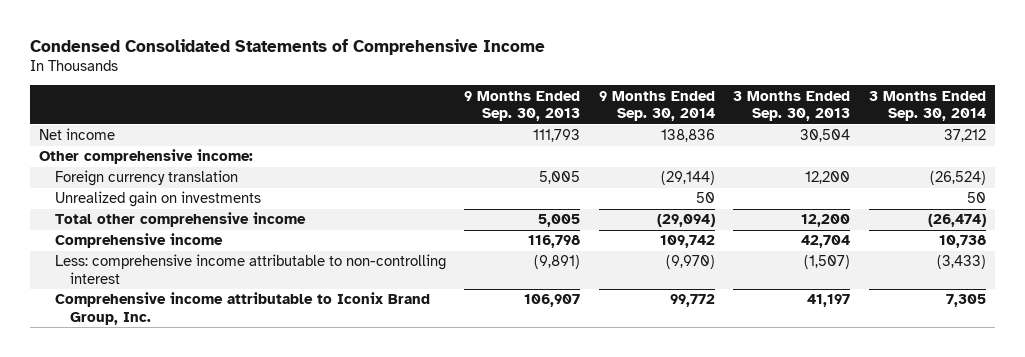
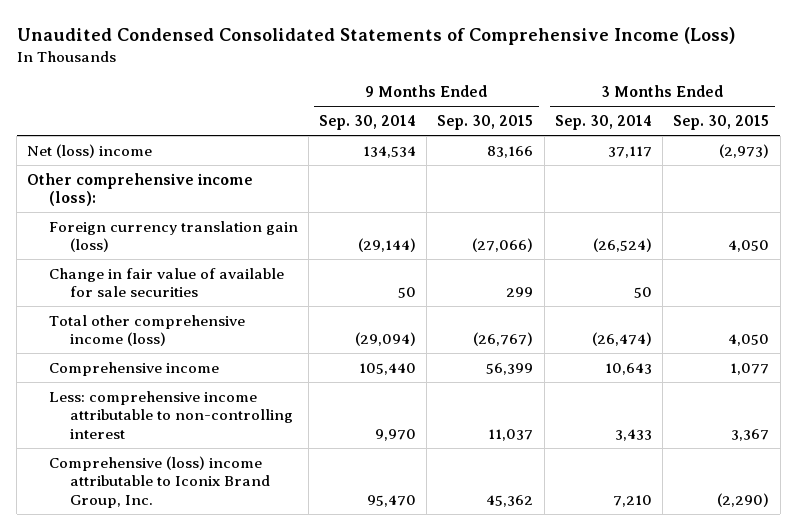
- Condensed Consolidated Statements of Comprehensive Income
+ Unaudited Condensed Consolidated Statements of Comprehensive Income (Loss)
- | 9 Months Ended Sep. 30, 2013 | 9 Months Ended Sep. 30, 2014 | 3 Months Ended Sep. 30, 2013 | 3 Months Ended Sep. 30, 2014
+ | 9 Months Ended Sep. 30, 2014 | 9 Months Ended Sep. 30, 2015 | 3 Months Ended Sep. 30, 2014 | 3 Months Ended Sep. 30, 2015
- Net income | 111,793 | 138,836 | 30,504 | 37,212
- Other comprehensive income:
- Foreign currency translation | 5,005 | (29,144) | 12,200 | (26,524)
- Unrealized gain on investments | | 50 | | 50
- Total other comprehensive income | 5,005 | (29,094) | 12,200 | (26,474)
- Comprehensive income | 116,798 | 109,742 | 42,704 | 10,738
- Less: comprehensive income attributable to non-controlling interest | (9,891) | (9,970) | (1,507) | (3,433)
- Comprehensive income attributable to Iconix Brand Group, Inc. | 106,907 | 99,772 | 41,197 | 7,305
+ Net (loss) income | 134,534 | 83,166 | 37,117 | (2,973)
+ Other comprehensive income (loss):
+ Foreign currency translation gain (loss) | (29,144) | (27,066) | (26,524) | 4,050
+ Change in fair value of available for sale securities | 50 | 299 | 50 |
+ Total other comprehensive income (loss) | (29,094) | (26,767) | (26,474) | 4,050
+ Comprehensive income | 105,440 | 56,399 | 10,643 | 1,077
+ Less: comprehensive income attributable to non-controlling interest | 9,970 | 11,037 | 3,433 | 3,367
+ Comprehensive (loss) income attributable to Iconix Brand Group, Inc. | 95,470 | 45,362 | 7,210 | (2,290)

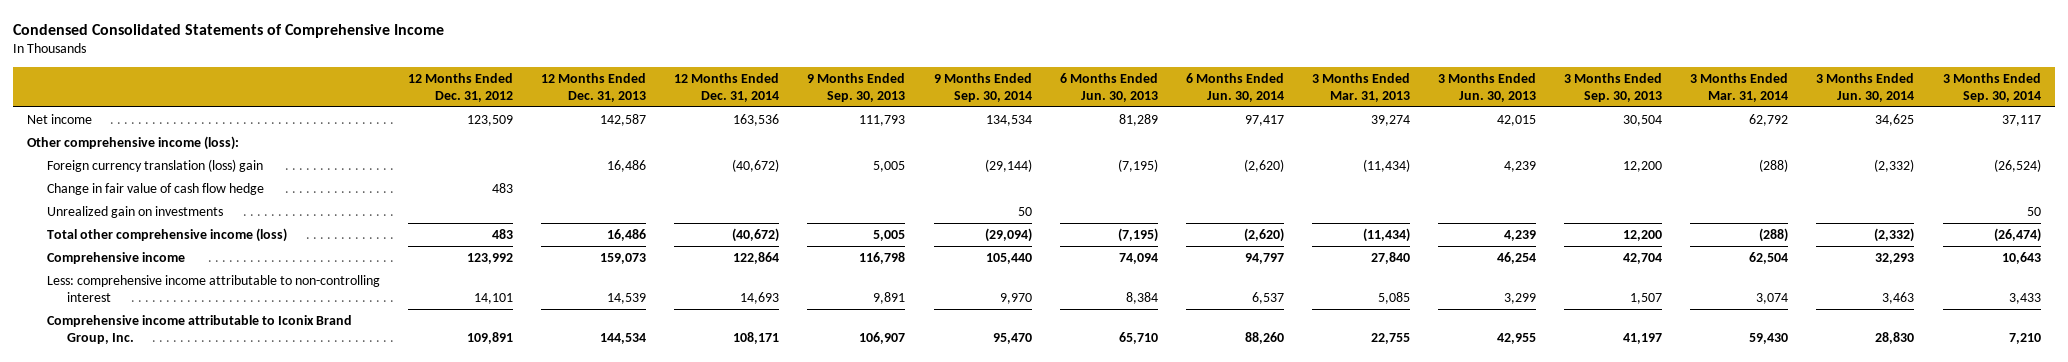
- Unaudited Condensed Consolidated Statements of Comprehensive Income (Loss)
+ Condensed Consolidated Statements of Comprehensive Income
- | 9 Months Ended Sep. 30, 2014 | 9 Months Ended Sep. 30, 2015 | 3 Months Ended Sep. 30, 2014 | 3 Months Ended Sep. 30, 2015
+ | 12 Months Ended Dec. 31, 2012 | 12 Months Ended Dec. 31, 2013 | 12 Months Ended Dec. 31, 2014 | 9 Months Ended Sep. 30, 2013 | 9 Months Ended Sep. 30, 2014 | 6 Months Ended Jun. 30, 2013 | 6 Months Ended Jun. 30, 2014 | 3 Months Ended Mar. 31, 2013 | 3 Months Ended Jun. 30, 2013 | 3 Months Ended Sep. 30, 2013 | 3 Months Ended Mar. 31, 2014 | 3 Months Ended Jun. 30, 2014 | 3 Months Ended Sep. 30, 2014
- Net (loss) income | 134,534 | 83,166 | 37,117 | (2,973)
+ Net income | 123,509 | 142,587 | 163,536 | 111,793 | 134,534 | 81,289 | 97,417 | 39,274 | 42,015 | 30,504 | 62,792 | 34,625 | 37,117
- Foreign currency translation gain (loss) | (29,144) | (27,066) | (26,524) | 4,050
- Change in fair value of available for sale securities | 50 | 299 | 50 |
+ Foreign currency translation (loss) gain | | 16,486 | (40,672) | 5,005 | (29,144) | (7,195) | (2,620) | (11,434) | 4,239 | 12,200 | (288) | (2,332) | (26,524)
+ Change in fair value of cash flow hedge | 483 | | | | | | | | | | | |
+ Unrealized gain on investments | | | | | 50 | | | | | | | | 50
- Comprehensive (loss) income attributable to Iconix Brand Group, Inc. | 95,470 | 45,362 | 7,210 | (2,290)
+ Comprehensive income attributable to Iconix Brand Group, Inc. | 109,891 | 144,534 | 108,171 | 106,907 | 95,470 | 65,710 | 88,260 | 22,755 | 42,955 | 41,197 | 59,430 | 28,830 | 7,210

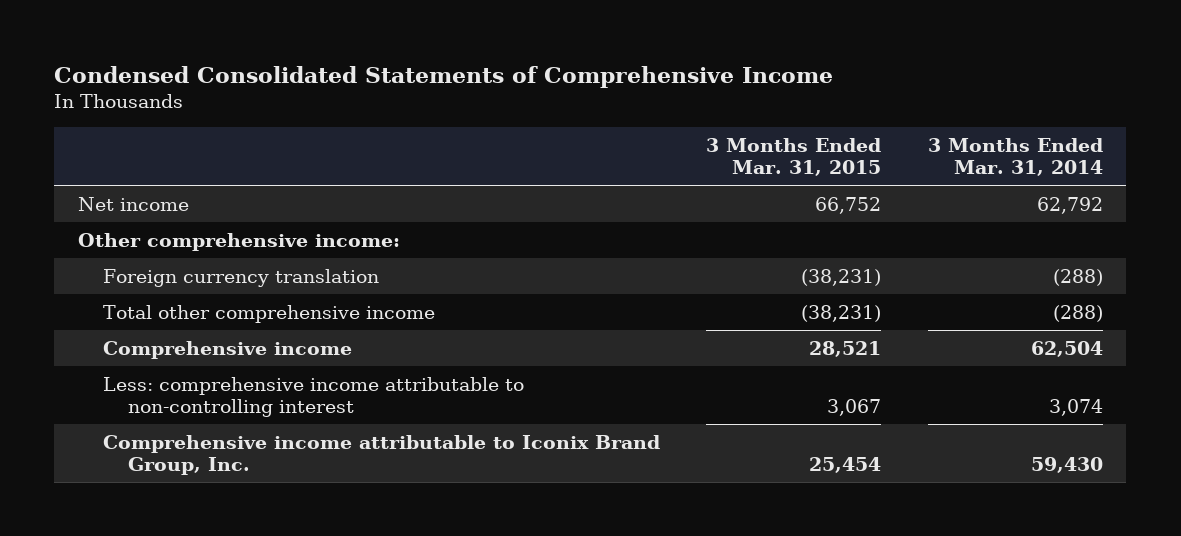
- | 12 Months Ended Dec. 31, 2012 | 12 Months Ended Dec. 31, 2013 | 12 Months Ended Dec. 31, 2014 | 9 Months Ended Sep. 30, 2013 | 9 Months Ended Sep. 30, 2014 | 6 Months Ended Jun. 30, 2013 | 6 Months Ended Jun. 30, 2014 | 3 Months Ended Mar. 31, 2013 | 3 Months Ended Jun. 30, 2013 | 3 Months Ended Sep. 30, 2013 | 3 Months Ended Mar. 31, 2014 | 3 Months Ended Jun. 30, 2014 | 3 Months Ended Sep. 30, 2014
+ | 3 Months Ended Mar. 31, 2015 | 3 Months Ended Mar. 31, 2014
- Other comprehensive income (loss):
- Foreign currency translation (loss) gain | | 16,486 | (40,672) | 5,005 | (29,144) | (7,195) | (2,620) | (11,434) | 4,239 | 12,200 | (288) | (2,332) | (26,524)
- Change in fair value of cash flow hedge | 483 | | | | | | | | | | | |
- Unrealized gain on investments | | | | | 50 | | | | | | | | 50
- Total other comprehensive income (loss) | 483 | 16,486 | (40,672) | 5,005 | (29,094) | (7,195) | (2,620) | (11,434) | 4,239 | 12,200 | (288) | (2,332) | (26,474)
+ Other comprehensive income:
+ Foreign currency translation | (38,231) | (288)
+ Total other comprehensive income | (38,231) | (288)

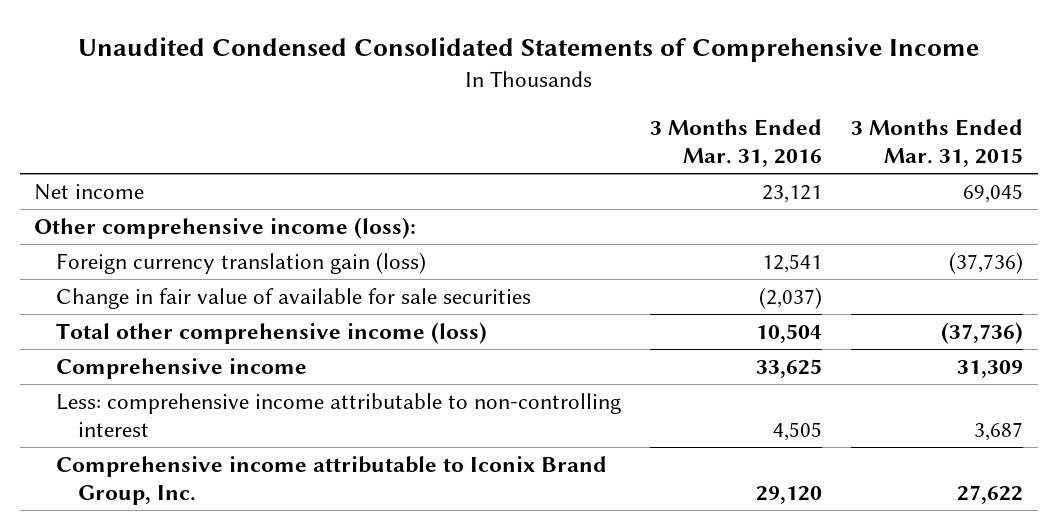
- Condensed Consolidated Statements of Comprehensive Income
+ Unaudited Condensed Consolidated Statements of Comprehensive Income
- | 3 Months Ended Mar. 31, 2015 | 3 Months Ended Mar. 31, 2014
+ | 3 Months Ended Mar. 31, 2016 | 3 Months Ended Mar. 31, 2015
- Net income | 66,752 | 62,792
- Other comprehensive income:
- Foreign currency translation | (38,231) | (288)
- Total other comprehensive income | (38,231) | (288)
- Comprehensive income | 28,521 | 62,504
- Less: comprehensive income attributable to non-controlling interest | 3,067 | 3,074
- Comprehensive income attributable to Iconix Brand Group, Inc. | 25,454 | 59,430
+ Net income | 23,121 | 69,045
+ Other comprehensive income (loss):
+ Foreign currency translation gain (loss) | 12,541 | (37,736)
+ Change in fair value of available for sale securities | (2,037) |
+ Total other comprehensive income (loss) | 10,504 | (37,736)
+ Comprehensive income | 33,625 | 31,309
+ Less: comprehensive income attributable to non-controlling interest | 4,505 | 3,687
+ Comprehensive income attributable to Iconix Brand Group, Inc. | 29,120 | 27,622

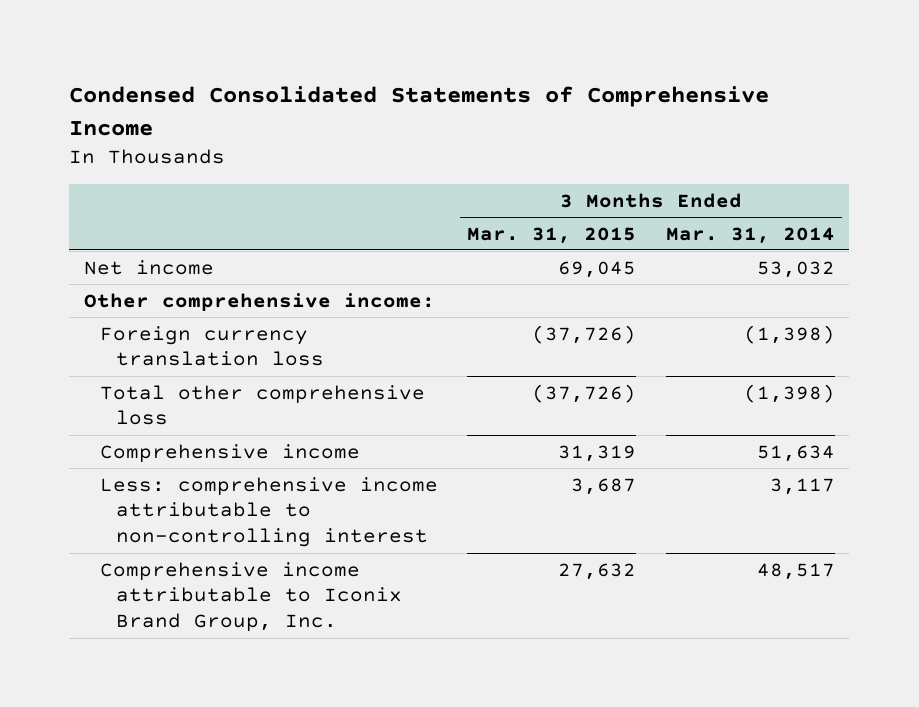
- Unaudited Condensed Consolidated Statements of Comprehensive Income
+ Condensed Consolidated Statements of Comprehensive Income
- | 3 Months Ended Mar. 31, 2016 | 3 Months Ended Mar. 31, 2015
+ | 3 Months Ended Mar. 31, 2015 | 3 Months Ended Mar. 31, 2014
- Other comprehensive income (loss):
- Foreign currency translation gain (loss) | 12,541 | (37,736)
- Change in fair value of available for sale securities | (2,037) |
- Total other comprehensive income (loss) | 10,504 | (37,736)
- Comprehensive income | 33,625 | 31,309
+ Other comprehensive income:
+ Foreign currency translation loss | (37,726) | (1,398)
+ Total other comprehensive loss | (37,726) | (1,398)
+ Comprehensive income | 31,319 | 51,634
- Comprehensive income attributable to Iconix Brand Group, Inc. | 29,120 | 27,622
+ Comprehensive income attributable to Iconix Brand Group, Inc. | 27,632 | 48,517

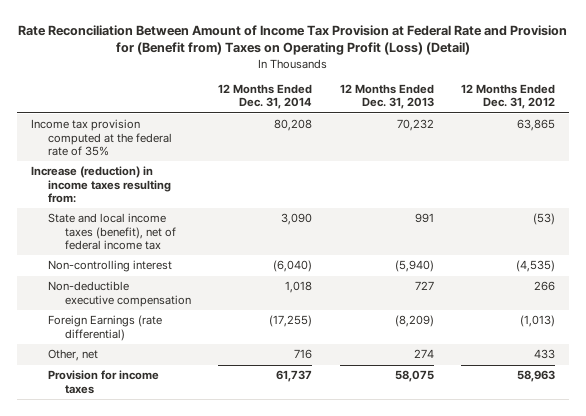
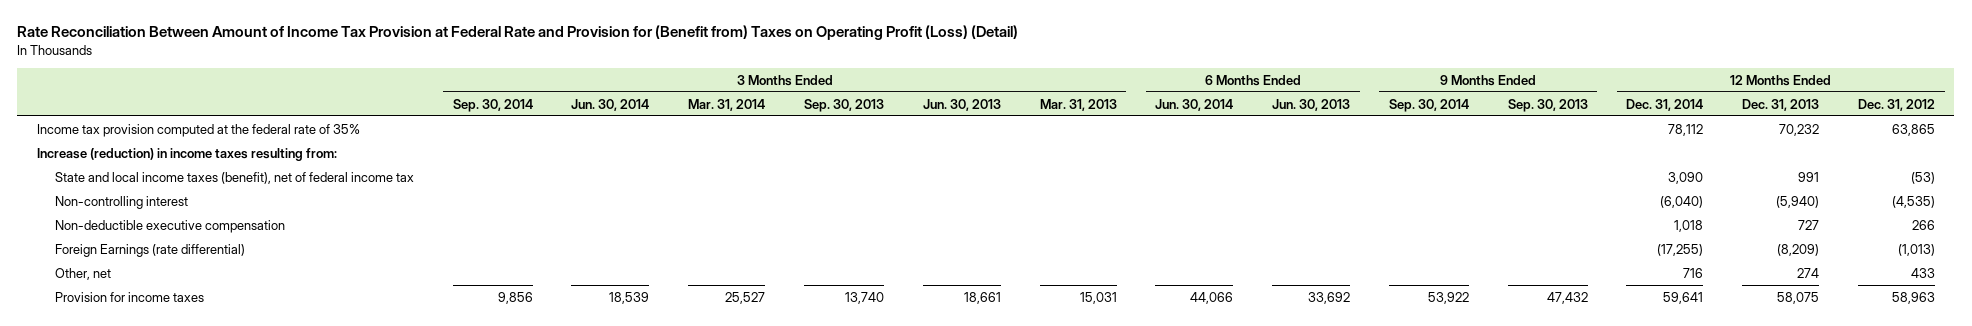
- | 12 Months Ended Dec. 31, 2014 | 12 Months Ended Dec. 31, 2013 | 12 Months Ended Dec. 31, 2012
+ | 3 Months Ended Sep. 30, 2014 | 3 Months Ended Jun. 30, 2014 | 3 Months Ended Mar. 31, 2014 | 3 Months Ended Sep. 30, 2013 | 3 Months Ended Jun. 30, 2013 | 3 Months Ended Mar. 31, 2013 | 6 Months Ended Jun. 30, 2014 | 6 Months Ended Jun. 30, 2013 | 9 Months Ended Sep. 30, 2014 | 9 Months Ended Sep. 30, 2013 | 12 Months Ended Dec. 31, 2014 | 12 Months Ended Dec. 31, 2013 | 12 Months Ended Dec. 31, 2012
- Income tax provision computed at the federal rate of 35% | 80,208 | 70,232 | 63,865
+ Income tax provision computed at the federal rate of 35% | | | | | | | | | | | 78,112 | 70,232 | 63,865
- Provision for income taxes | 61,737 | 58,075 | 58,963
+ Provision for income taxes | 9,856 | 18,539 | 25,527 | 13,740 | 18,661 | 15,031 | 44,066 | 33,692 | 53,922 | 47,432 | 59,641 | 58,075 | 58,963

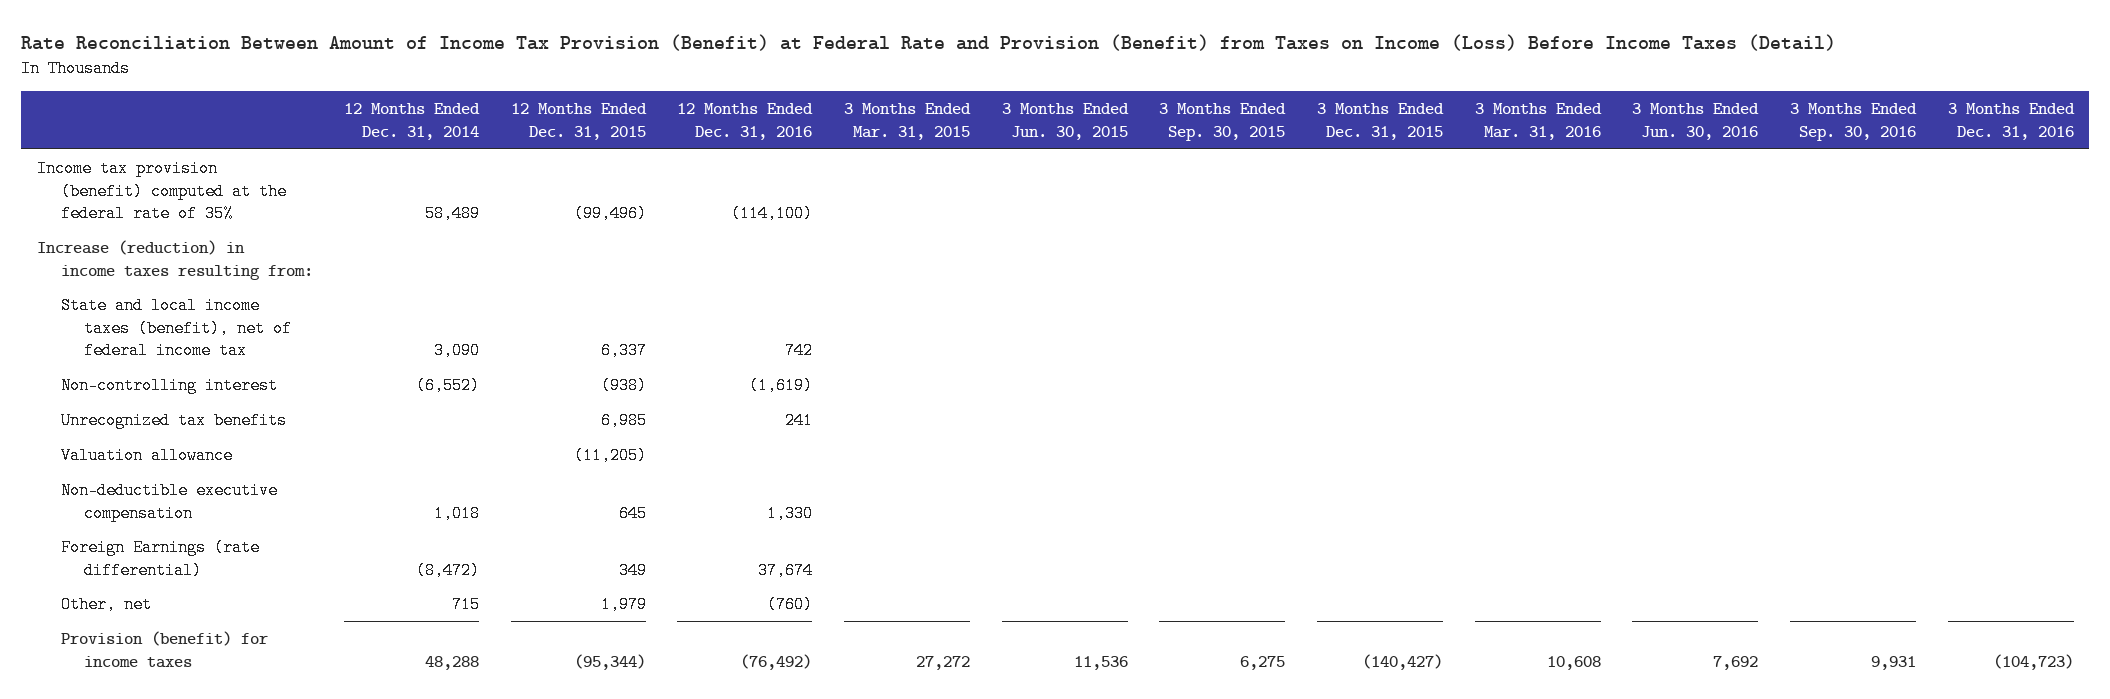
- Rate Reconciliation Between Amount of Income Tax Provision at Federal Rate and Provision for (Benefit from) Taxes on Operating Profit (Loss) (Detail)
+ Rate Reconciliation Between Amount of Income Tax Provision (Benefit) at Federal Rate and Provision (Benefit) from Taxes on Income (Loss) Before Income Taxes (Detail)
- | 3 Months Ended Sep. 30, 2014 | 3 Months Ended Jun. 30, 2014 | 3 Months Ended Mar. 31, 2014 | 3 Months Ended Sep. 30, 2013 | 3 Months Ended Jun. 30, 2013 | 3 Months Ended Mar. 31, 2013 | 6 Months Ended Jun. 30, 2014 | 6 Months Ended Jun. 30, 2013 | 9 Months Ended Sep. 30, 2014 | 9 Months Ended Sep. 30, 2013 | 12 Months Ended Dec. 31, 2014 | 12 Months Ended Dec. 31, 2013 | 12 Months Ended Dec. 31, 2012
+ | 12 Months Ended Dec. 31, 2014 | 12 Months Ended Dec. 31, 2015 | 12 Months Ended Dec. 31, 2016 | 3 Months Ended Mar. 31, 2015 | 3 Months Ended Jun. 30, 2015 | 3 Months Ended Sep. 30, 2015 | 3 Months Ended Dec. 31, 2015 | 3 Months Ended Mar. 31, 2016 | 3 Months Ended Jun. 30, 2016 | 3 Months Ended Sep. 30, 2016 | 3 Months Ended Dec. 31, 2016
- Income tax provision computed at the federal rate of 35% | | | | | | | | | | | 78,112 | 70,232 | 63,865
+ Income tax provision (benefit) computed at the federal rate of 35% | 58,489 | (99,496) | (114,100) | | | | | | | |
- Non-controlling interest | | | | | | | | | | | (6,040) | (5,940) | (4,535)
+ Non-controlling interest | (6,552) | (938) | (1,619) | | | | | | | |
+ Unrecognized tax benefits | | 6,985 | 241 | | | | | | | |
+ Valuation allowance | | (11,205) | | | | | | | | |
- Foreign Earnings (rate differential) | | | | | | | | | | | (17,255) | (8,209) | (1,013)
- Other, net | | | | | | | | | | | 716 | 274 | 433
- Provision for income taxes | 9,856 | 18,539 | 25,527 | 13,740 | 18,661 | 15,031 | 44,066 | 33,692 | 53,922 | 47,432 | 59,641 | 58,075 | 58,963
+ Foreign Earnings (rate differential) | (8,472) | 349 | 37,674 | | | | | | | |
+ Other, net | 715 | 1,979 | (760) | | | | | | | |
+ Provision (benefit) for income taxes | 48,288 | (95,344) | (76,492) | 27,272 | 11,536 | 6,275 | (140,427) | 10,608 | 7,692 | 9,931 | (104,723)

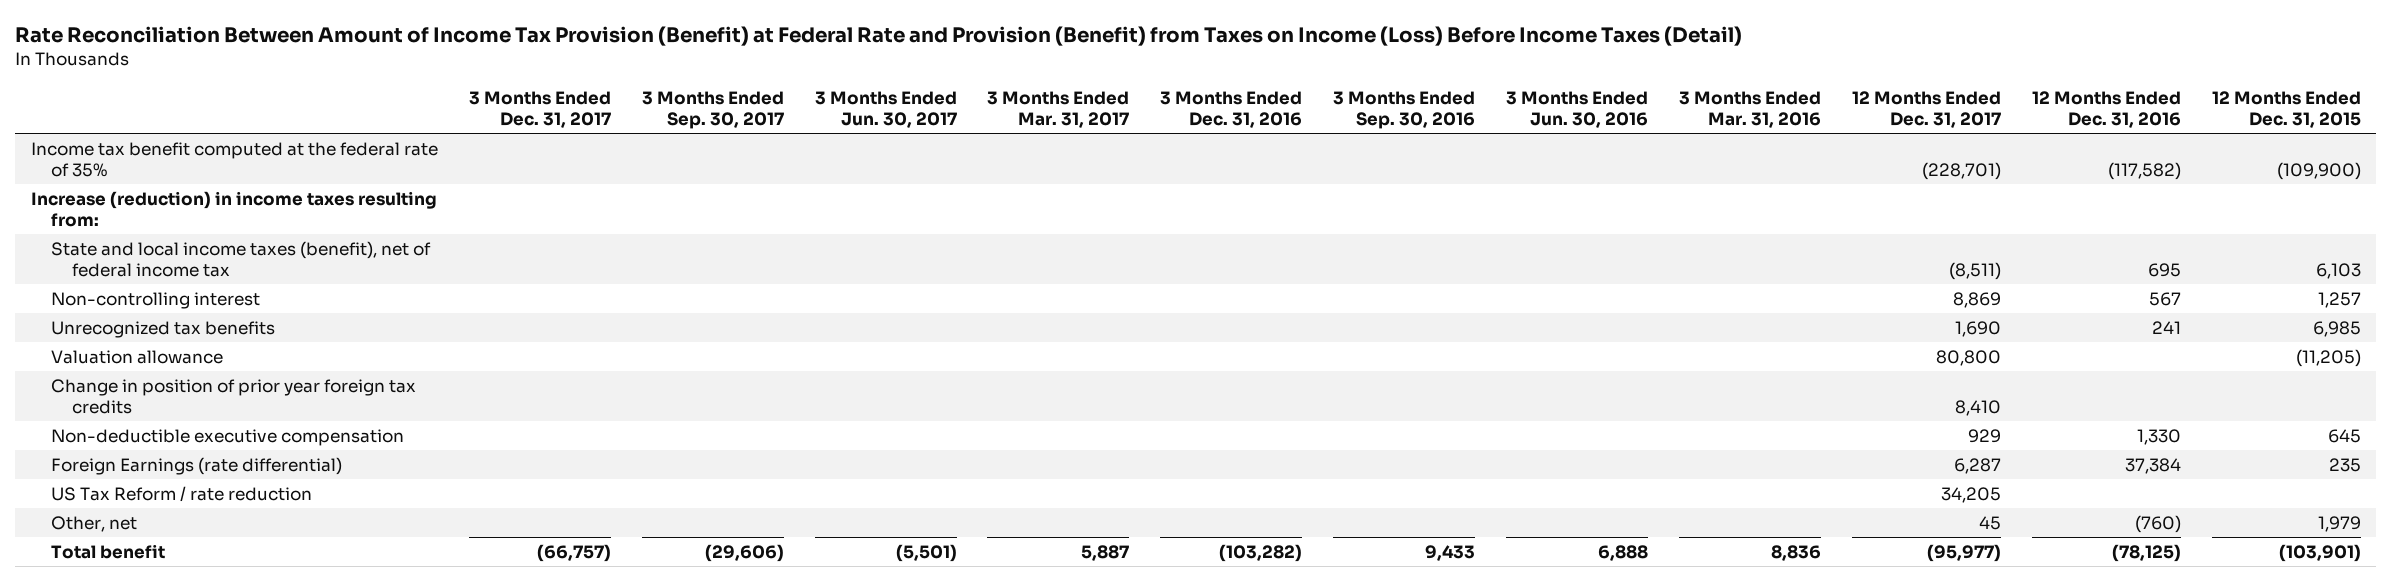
- | 12 Months Ended Dec. 31, 2014 | 12 Months Ended Dec. 31, 2015 | 12 Months Ended Dec. 31, 2016 | 3 Months Ended Mar. 31, 2015 | 3 Months Ended Jun. 30, 2015 | 3 Months Ended Sep. 30, 2015 | 3 Months Ended Dec. 31, 2015 | 3 Months Ended Mar. 31, 2016 | 3 Months Ended Jun. 30, 2016 | 3 Months Ended Sep. 30, 2016 | 3 Months Ended Dec. 31, 2016
+ | 3 Months Ended Dec. 31, 2017 | 3 Months Ended Sep. 30, 2017 | 3 Months Ended Jun. 30, 2017 | 3 Months Ended Mar. 31, 2017 | 3 Months Ended Dec. 31, 2016 | 3 Months Ended Sep. 30, 2016 | 3 Months Ended Jun. 30, 2016 | 3 Months Ended Mar. 31, 2016 | 12 Months Ended Dec. 31, 2017 | 12 Months Ended Dec. 31, 2016 | 12 Months Ended Dec. 31, 2015
- Income tax provision (benefit) computed at the federal rate of 35% | 58,489 | (99,496) | (114,100) | | | | | | | |
+ Income tax benefit computed at the federal rate of 35% | | | | | | | | | (228,701) | (117,582) | (109,900)
- State and local income taxes (benefit), net of federal income tax | 3,090 | 6,337 | 742 | | | | | | | |
- Non-controlling interest | (6,552) | (938) | (1,619) | | | | | | | |
+ State and local income taxes (benefit), net of federal income tax | | | | | | | | | (8,511) | 695 | 6,103
+ Non-controlling interest | | | | | | | | | 8,869 | 567 | 1,257
+ Change in position of prior year foreign tax credits | | | | | | | | | 8,410 | |
- Foreign Earnings (rate differential) | (8,472) | 349 | 37,674 | | | | | | | |
+ Foreign Earnings (rate differential) | | | | | | | | | 6,287 | 37,384 | 235
+ US Tax Reform / rate reduction | | | | | | | | | 34,205 | |
- Provision (benefit) for income taxes | 48,288 | (95,344) | (76,492) | 27,272 | 11,536 | 6,275 | (140,427) | 10,608 | 7,692 | 9,931 | (104,723)
+ Total benefit | (66,757) | (29,606) | (5,501) | 5,887 | (103,282) | 9,433 | 6,888 | 8,836 | (95,977) | (78,125) | (103,901)

